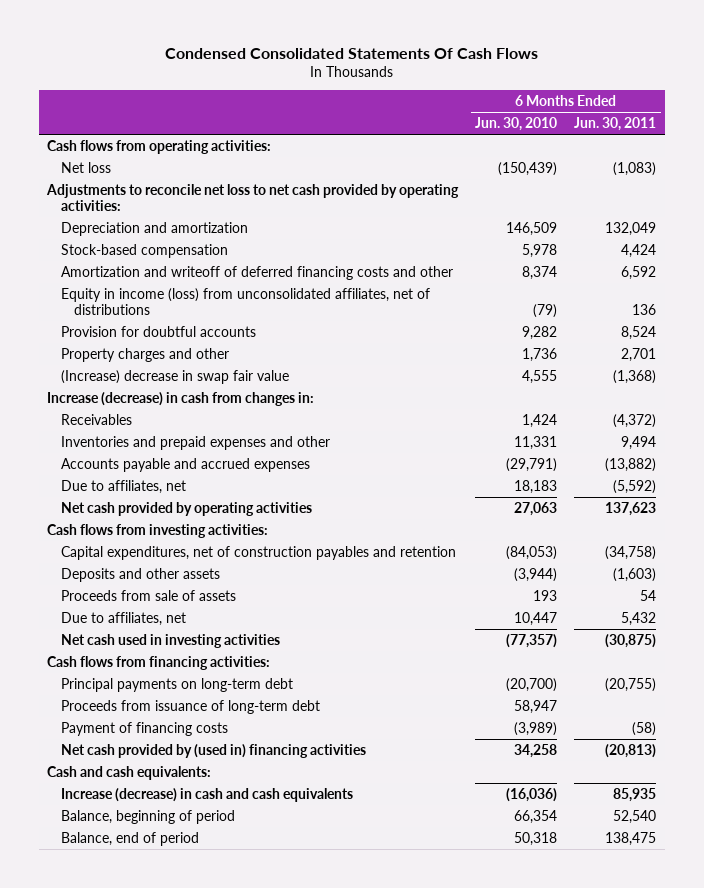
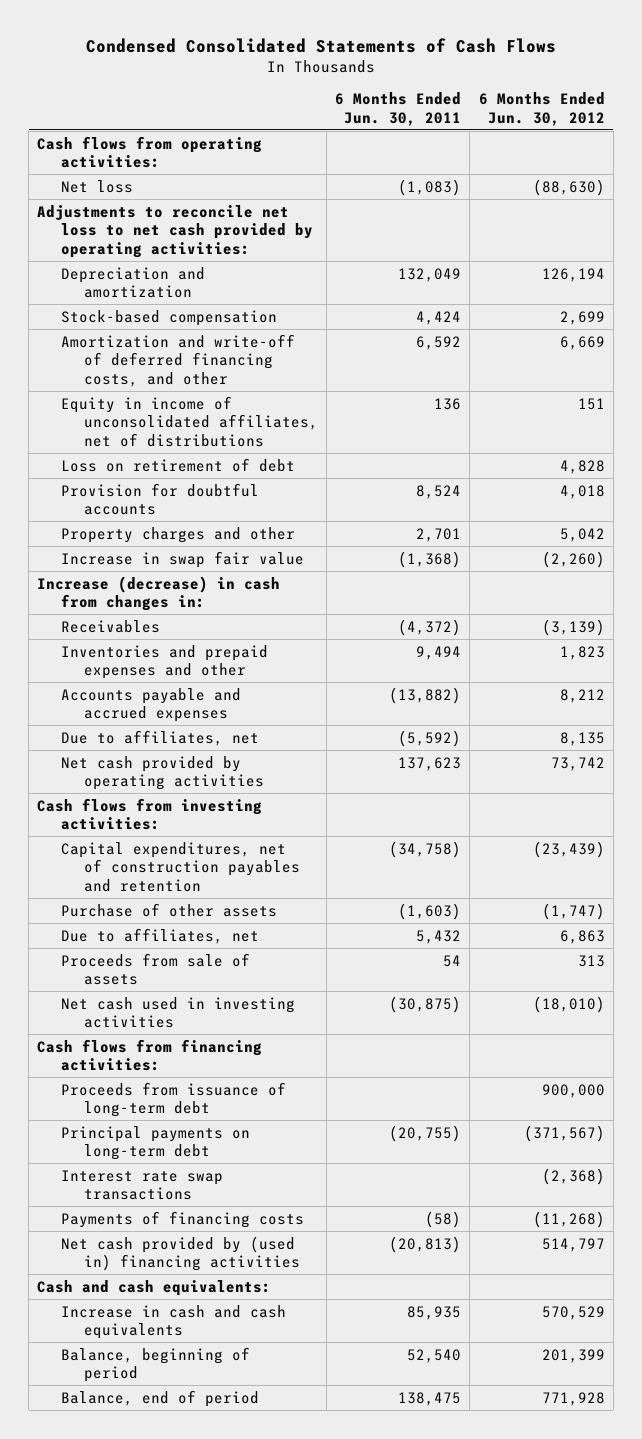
- Condensed Consolidated Statements Of Cash Flows
+ Condensed Consolidated Statements of Cash Flows
- | 6 Months Ended Jun. 30, 2010 | 6 Months Ended Jun. 30, 2011
+ | 6 Months Ended Jun. 30, 2011 | 6 Months Ended Jun. 30, 2012
- Amortization and writeoff of deferred financing costs and other | 8,374 | 6,592
- Equity in income (loss) from unconsolidated affiliates, net of distributions | (79) | 136
+ Amortization and write-off of deferred financing costs, and other | 6,592 | 6,669
+ Equity in income of unconsolidated affiliates, net of distributions | 136 | 151
+ Loss on retirement of debt | | 4,828
- (Increase) decrease in swap fair value | 4,555 | (1,368)
+ Increase in swap fair value | (1,368) | (2,260)
- Deposits and other assets | (3,944) | (1,603)
+ Purchase of other assets | (1,603) | (1,747)
moved down: Proceeds from sale of assets | 54 | 313
- Payment of financing costs | (3,989) | (58)
moved down: Principal payments on long-term debt | (20,755) | (371,567)
+ Interest rate swap transactions | | (2,368)
+ Payments of financing costs | (58) | (11,268)
- Increase (decrease) in cash and cash equivalents | (16,036) | 85,935
+ Increase in cash and cash equivalents | 85,935 | 570,529

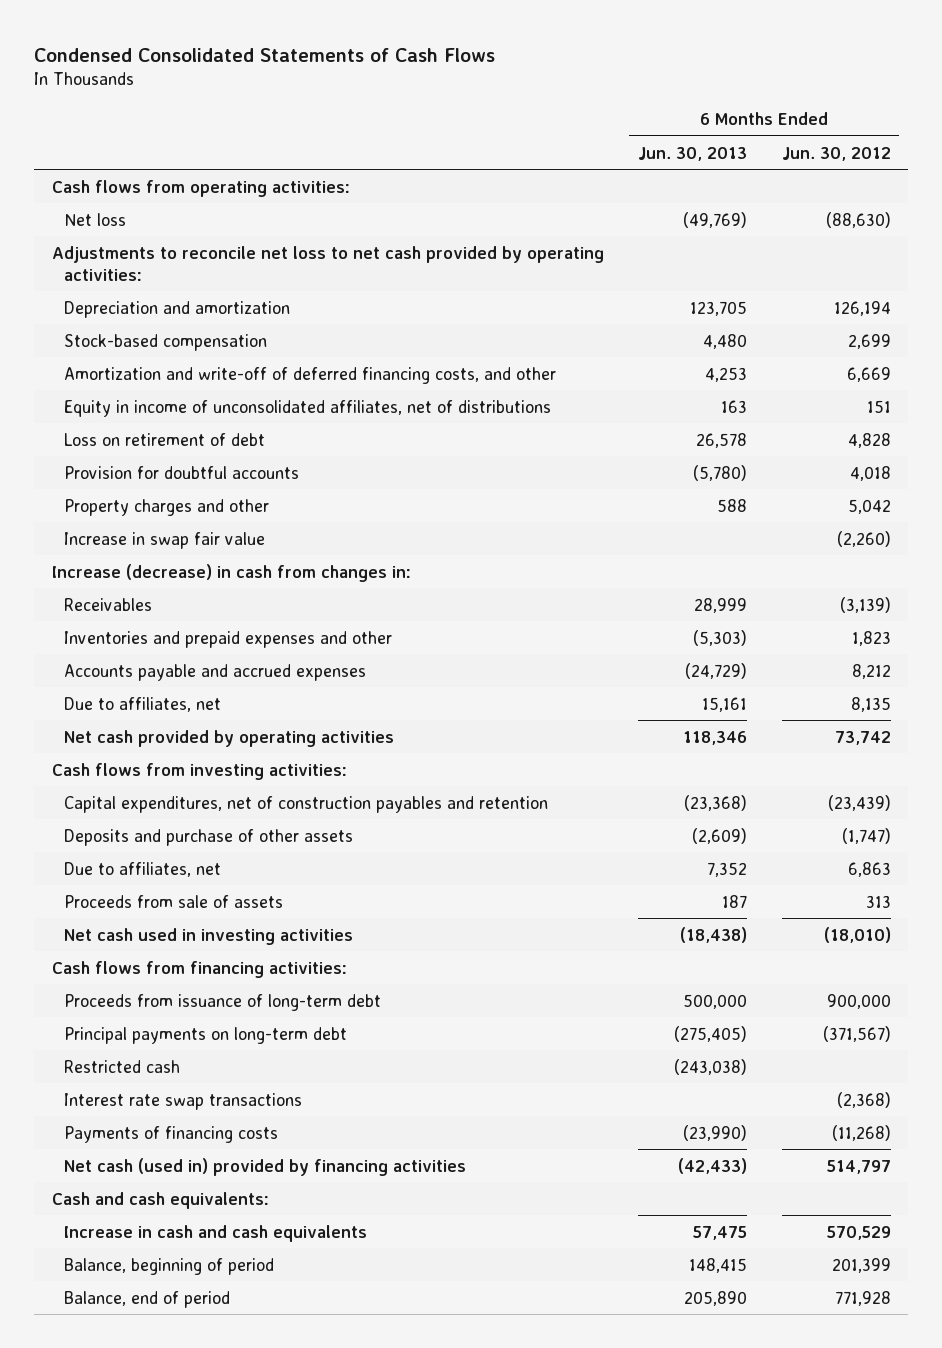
- | 6 Months Ended Jun. 30, 2011 | 6 Months Ended Jun. 30, 2012
+ | 6 Months Ended Jun. 30, 2013 | 6 Months Ended Jun. 30, 2012
- Purchase of other assets | (1,603) | (1,747)
+ Deposits and purchase of other assets | (2,609) | (1,747)
+ Restricted cash | (243,038) |
- Net cash provided by (used in) financing activities | (20,813) | 514,797
+ Net cash (used in) provided by financing activities | (42,433) | 514,797

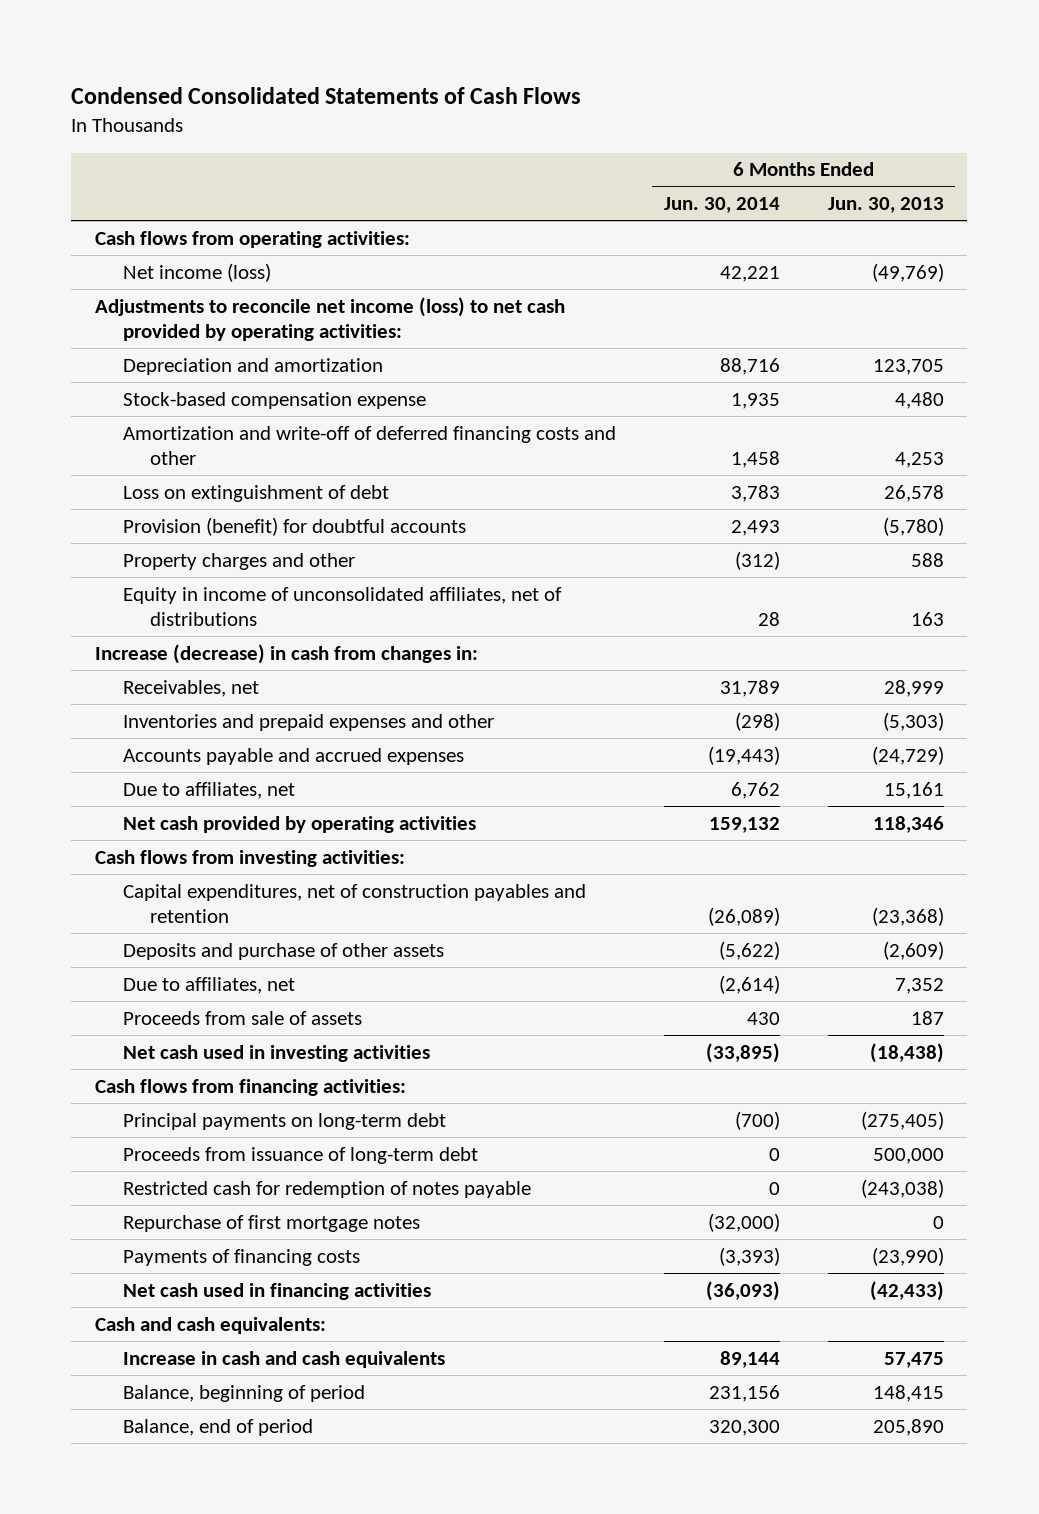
- | 6 Months Ended Jun. 30, 2013 | 6 Months Ended Jun. 30, 2012
+ | 6 Months Ended Jun. 30, 2014 | 6 Months Ended Jun. 30, 2013
- Net loss | (49,769) | (88,630)
- Adjustments to reconcile net loss to net cash provided by operating activities:
+ Net income (loss) | 42,221 | (49,769)
+ Adjustments to reconcile net income (loss) to net cash provided by operating activities:
- Stock-based compensation | 4,480 | 2,699
- Amortization and write-off of deferred financing costs, and other | 4,253 | 6,669
- Loss on retirement of debt | 26,578 | 4,828
- Provision for doubtful accounts | (5,780) | 4,018
+ Stock-based compensation expense | 1,935 | 4,480
+ Amortization and write-off of deferred financing costs and other | 1,458 | 4,253
+ Loss on extinguishment of debt | 3,783 | 26,578
+ Provision (benefit) for doubtful accounts | 2,493 | (5,780)
- Increase in swap fair value | | (2,260)
moved down: Equity in income of unconsolidated affiliates, net of distributions | 28 | 163
- Receivables | 28,999 | (3,139)
+ Receivables, net | 31,789 | 28,999
- Restricted cash | (243,038) |
- Interest rate swap transactions | | (2,368)
moved down: Proceeds from issuance of long-term debt | 0 | 500,000
+ Restricted cash for redemption of notes payable | 0 | (243,038)
+ Repurchase of first mortgage notes | (32,000) | 0
- Net cash (used in) provided by financing activities | (42,433) | 514,797
+ Net cash used in financing activities | (36,093) | (42,433)

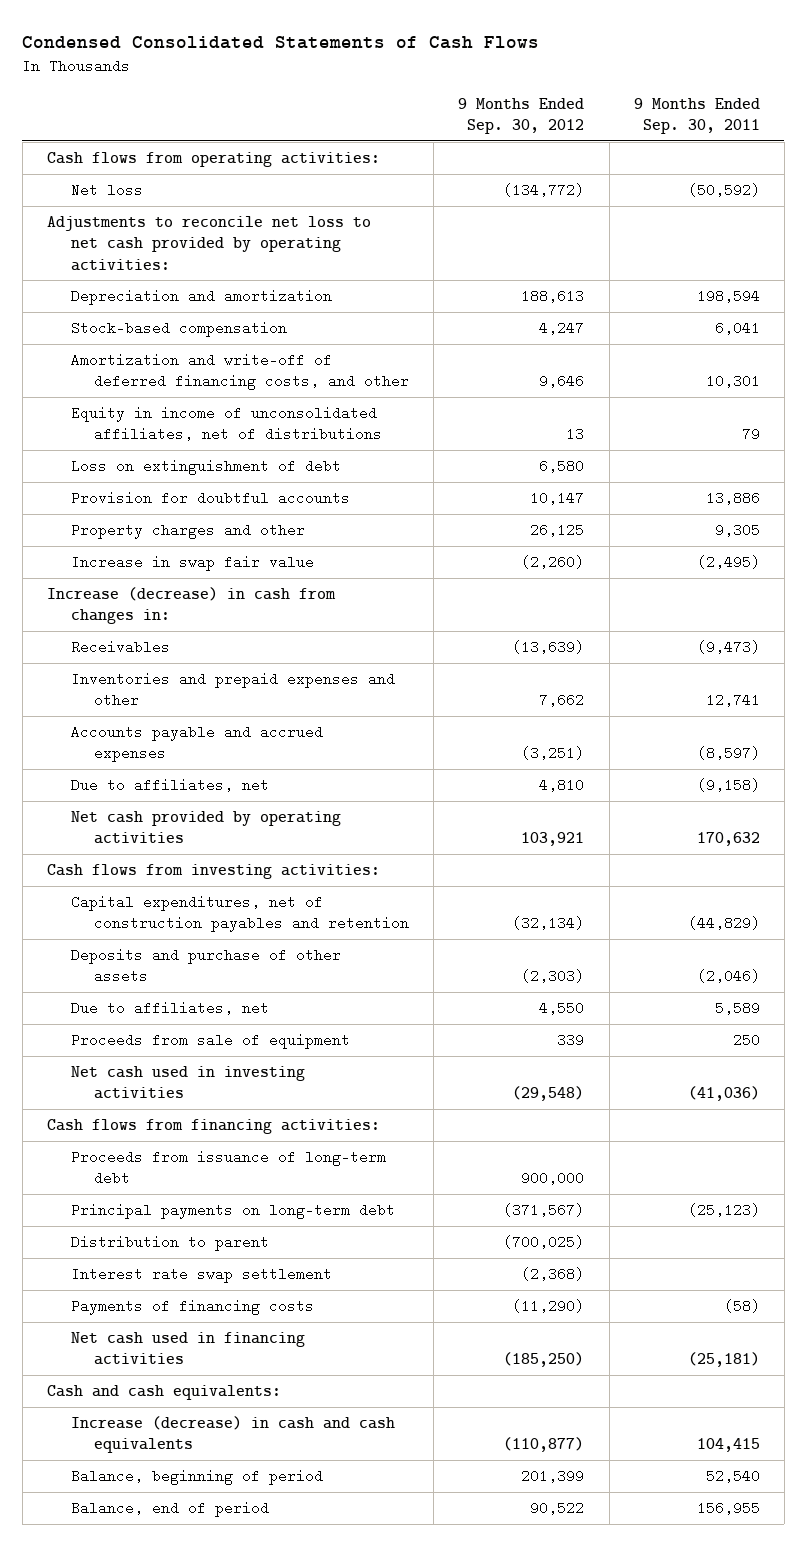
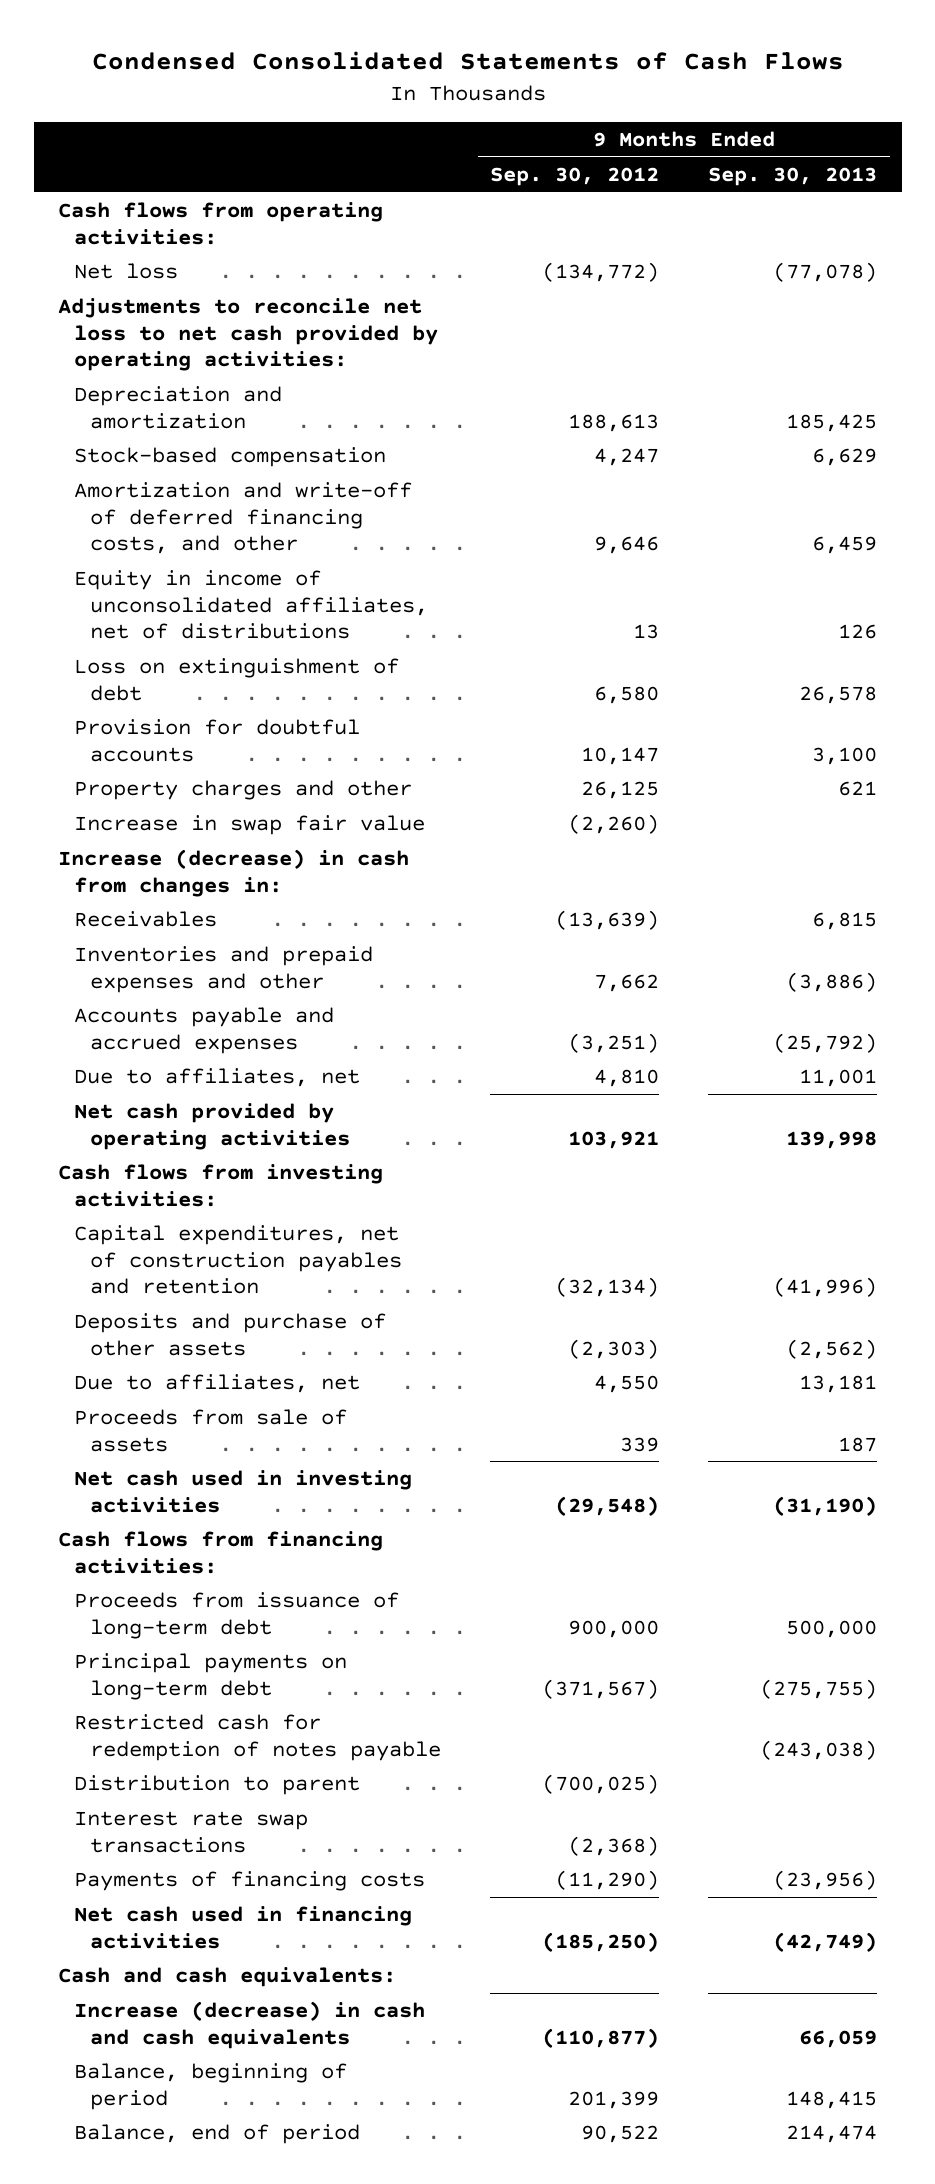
- | 9 Months Ended Sep. 30, 2012 | 9 Months Ended Sep. 30, 2011
+ | 9 Months Ended Sep. 30, 2012 | 9 Months Ended Sep. 30, 2013
- Proceeds from sale of equipment | 339 | 250
+ Proceeds from sale of assets | 339 | 187
+ Restricted cash for redemption of notes payable | | (243,038)
- Interest rate swap settlement | (2,368) |
+ Interest rate swap transactions | (2,368) |

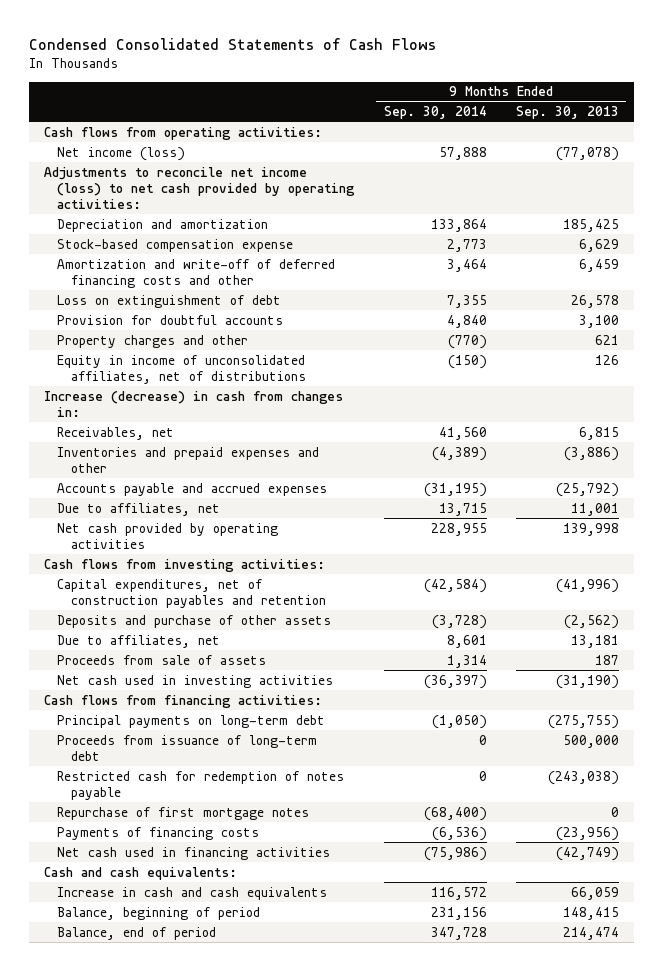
- | 9 Months Ended Sep. 30, 2012 | 9 Months Ended Sep. 30, 2013
+ | 9 Months Ended Sep. 30, 2014 | 9 Months Ended Sep. 30, 2013
- Net loss | (134,772) | (77,078)
- Adjustments to reconcile net loss to net cash provided by operating activities:
+ Net income (loss) | 57,888 | (77,078)
+ Adjustments to reconcile net income (loss) to net cash provided by operating activities:
- Stock-based compensation | 4,247 | 6,629
- Amortization and write-off of deferred financing costs, and other | 9,646 | 6,459
+ Stock-based compensation expense | 2,773 | 6,629
+ Amortization and write-off of deferred financing costs and other | 3,464 | 6,459
- Increase in swap fair value | (2,260) |
moved down: Equity in income of unconsolidated affiliates, net of distributions | (150) | 126
- Receivables | (13,639) | 6,815
+ Receivables, net | 41,560 | 6,815
moved down: Proceeds from issuance of long-term debt | 0 | 500,000
- Distribution to parent | (700,025) |
- Interest rate swap transactions | (2,368) |
+ Repurchase of first mortgage notes | (68,400) | 0
- Increase (decrease) in cash and cash equivalents | (110,877) | 66,059
+ Increase in cash and cash equivalents | 116,572 | 66,059

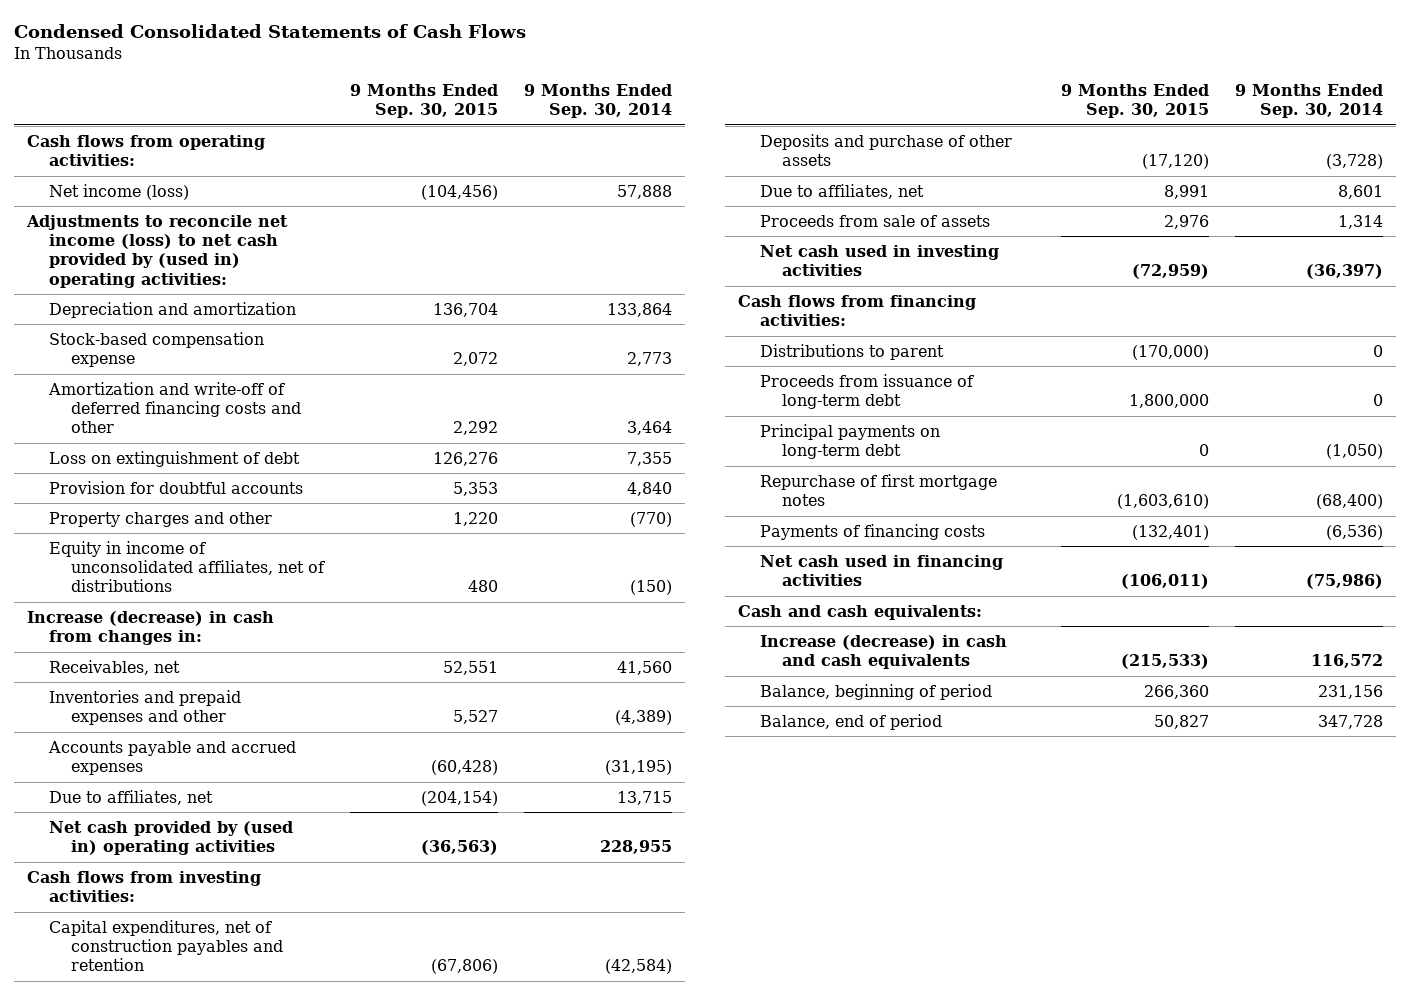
- | 9 Months Ended Sep. 30, 2014 | 9 Months Ended Sep. 30, 2013
+ | 9 Months Ended Sep. 30, 2015 | 9 Months Ended Sep. 30, 2014
- Adjustments to reconcile net income (loss) to net cash provided by operating activities:
+ Adjustments to reconcile net income (loss) to net cash provided by (used in) operating activities:
- Net cash provided by operating activities | 228,955 | 139,998
+ Net cash provided by (used in) operating activities | (36,563) | 228,955
+ Distributions to parent | (170,000) | 0
- Restricted cash for redemption of notes payable | 0 | (243,038)
moved down: Principal payments on long-term debt | 0 | (1,050)
- Increase in cash and cash equivalents | 116,572 | 66,059
+ Increase (decrease) in cash and cash equivalents | (215,533) | 116,572

